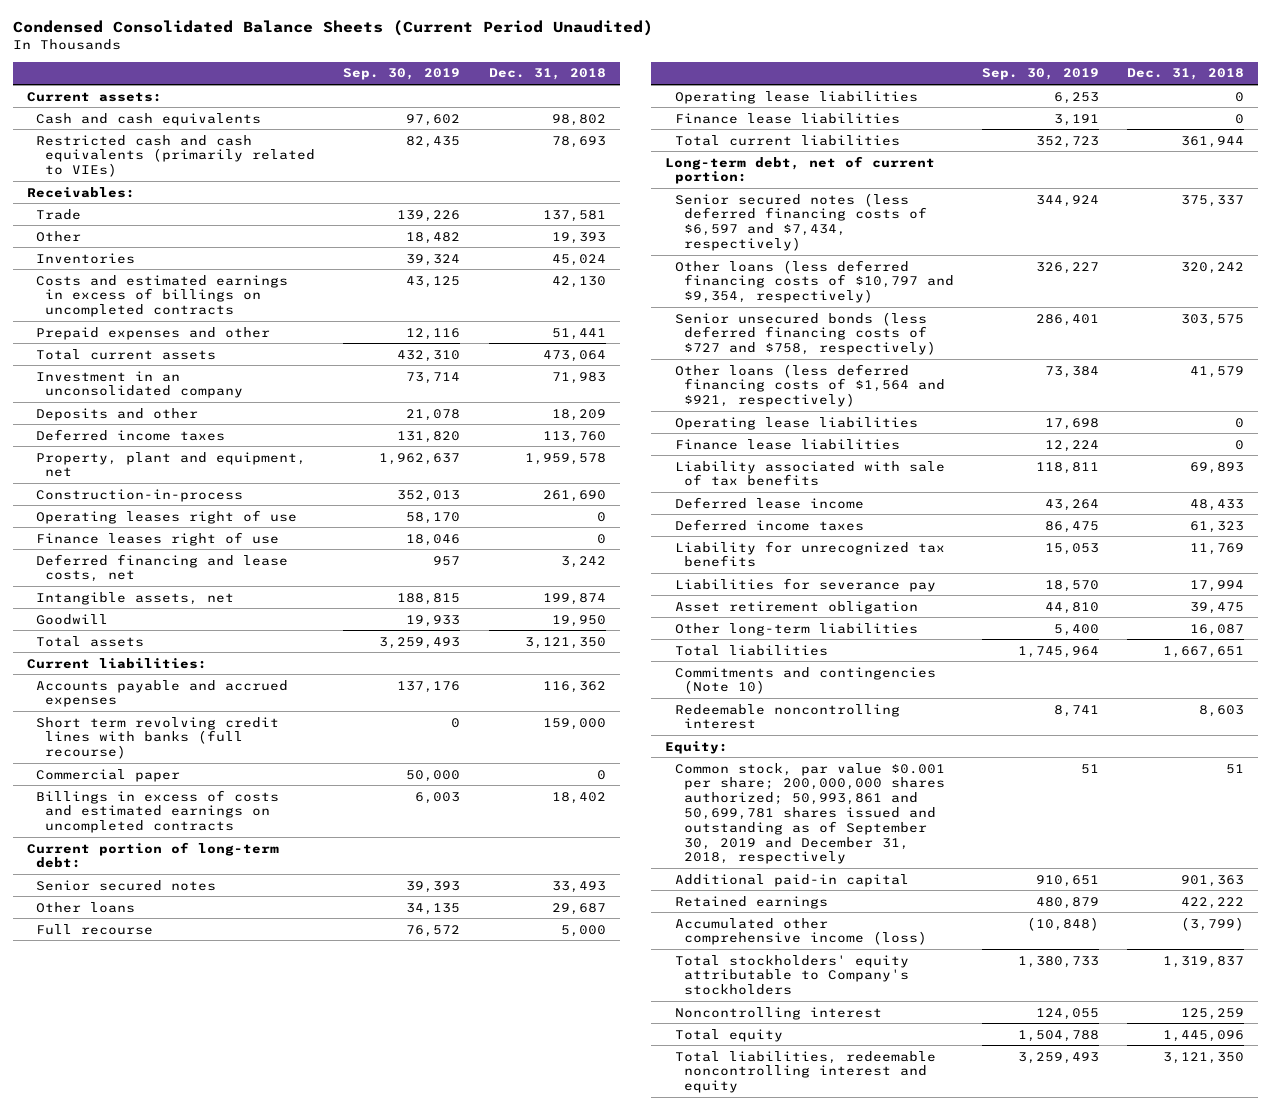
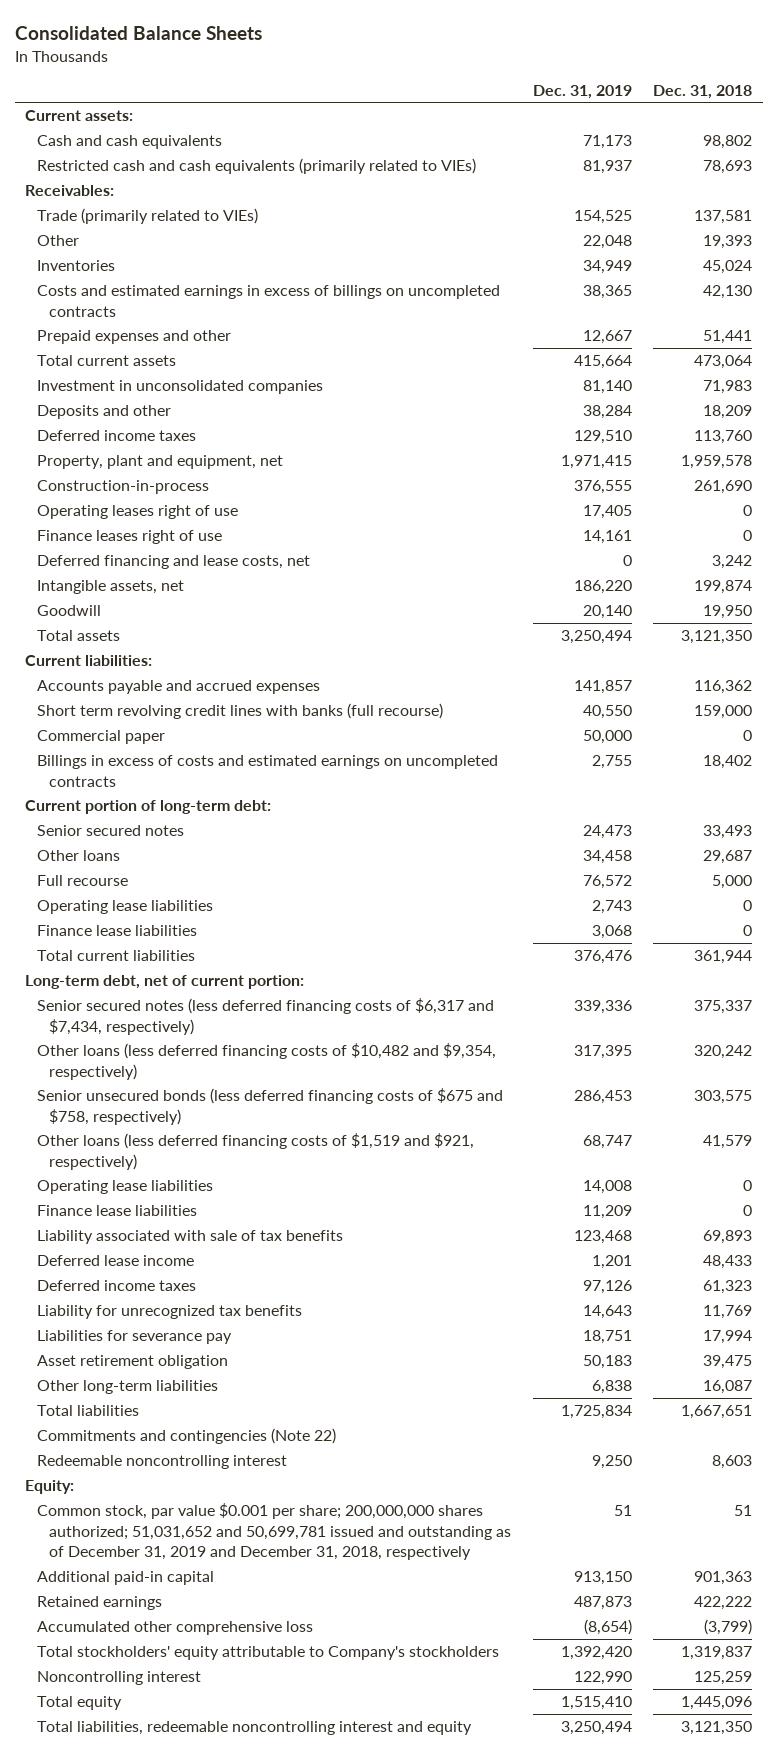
- Condensed Consolidated Balance Sheets (Current Period Unaudited)
+ Consolidated Balance Sheets
- | Sep. 30, 2019 | Dec. 31, 2018
+ | Dec. 31, 2019 | Dec. 31, 2018
- Trade | 139,226 | 137,581
+ Trade (primarily related to VIEs) | 154,525 | 137,581
- Investment in an unconsolidated company | 73,714 | 71,983
+ Investment in unconsolidated companies | 81,140 | 71,983
- Senior secured notes (less deferred financing costs of $6,597 and $7,434, respectively) | 344,924 | 375,337
- Other loans (less deferred financing costs of $10,797 and $9,354, respectively) | 326,227 | 320,242
- Senior unsecured bonds (less deferred financing costs of $727 and $758, respectively) | 286,401 | 303,575
- Other loans (less deferred financing costs of $1,564 and $921, respectively) | 73,384 | 41,579
+ Senior secured notes (less deferred financing costs of $6,317 and $7,434, respectively) | 339,336 | 375,337
+ Other loans (less deferred financing costs of $10,482 and $9,354, respectively) | 317,395 | 320,242
+ Senior unsecured bonds (less deferred financing costs of $675 and $758, respectively) | 286,453 | 303,575
+ Other loans (less deferred financing costs of $1,519 and $921, respectively) | 68,747 | 41,579
- Commitments and contingencies (Note 10)
+ Commitments and contingencies (Note 22)
- Common stock, par value $0.001 per share; 200,000,000 shares authorized; 50,993,861 and 50,699,781 shares issued and outstanding as of September 30, 2019 and December 31, 2018, respectively | 51 | 51
+ Common stock, par value $0.001 per share; 200,000,000 shares authorized; 51,031,652 and 50,699,781 issued and outstanding as of December 31, 2019 and December 31, 2018, respectively | 51 | 51
- Accumulated other comprehensive income (loss) | (10,848) | (3,799)
+ Accumulated other comprehensive loss | (8,654) | (3,799)

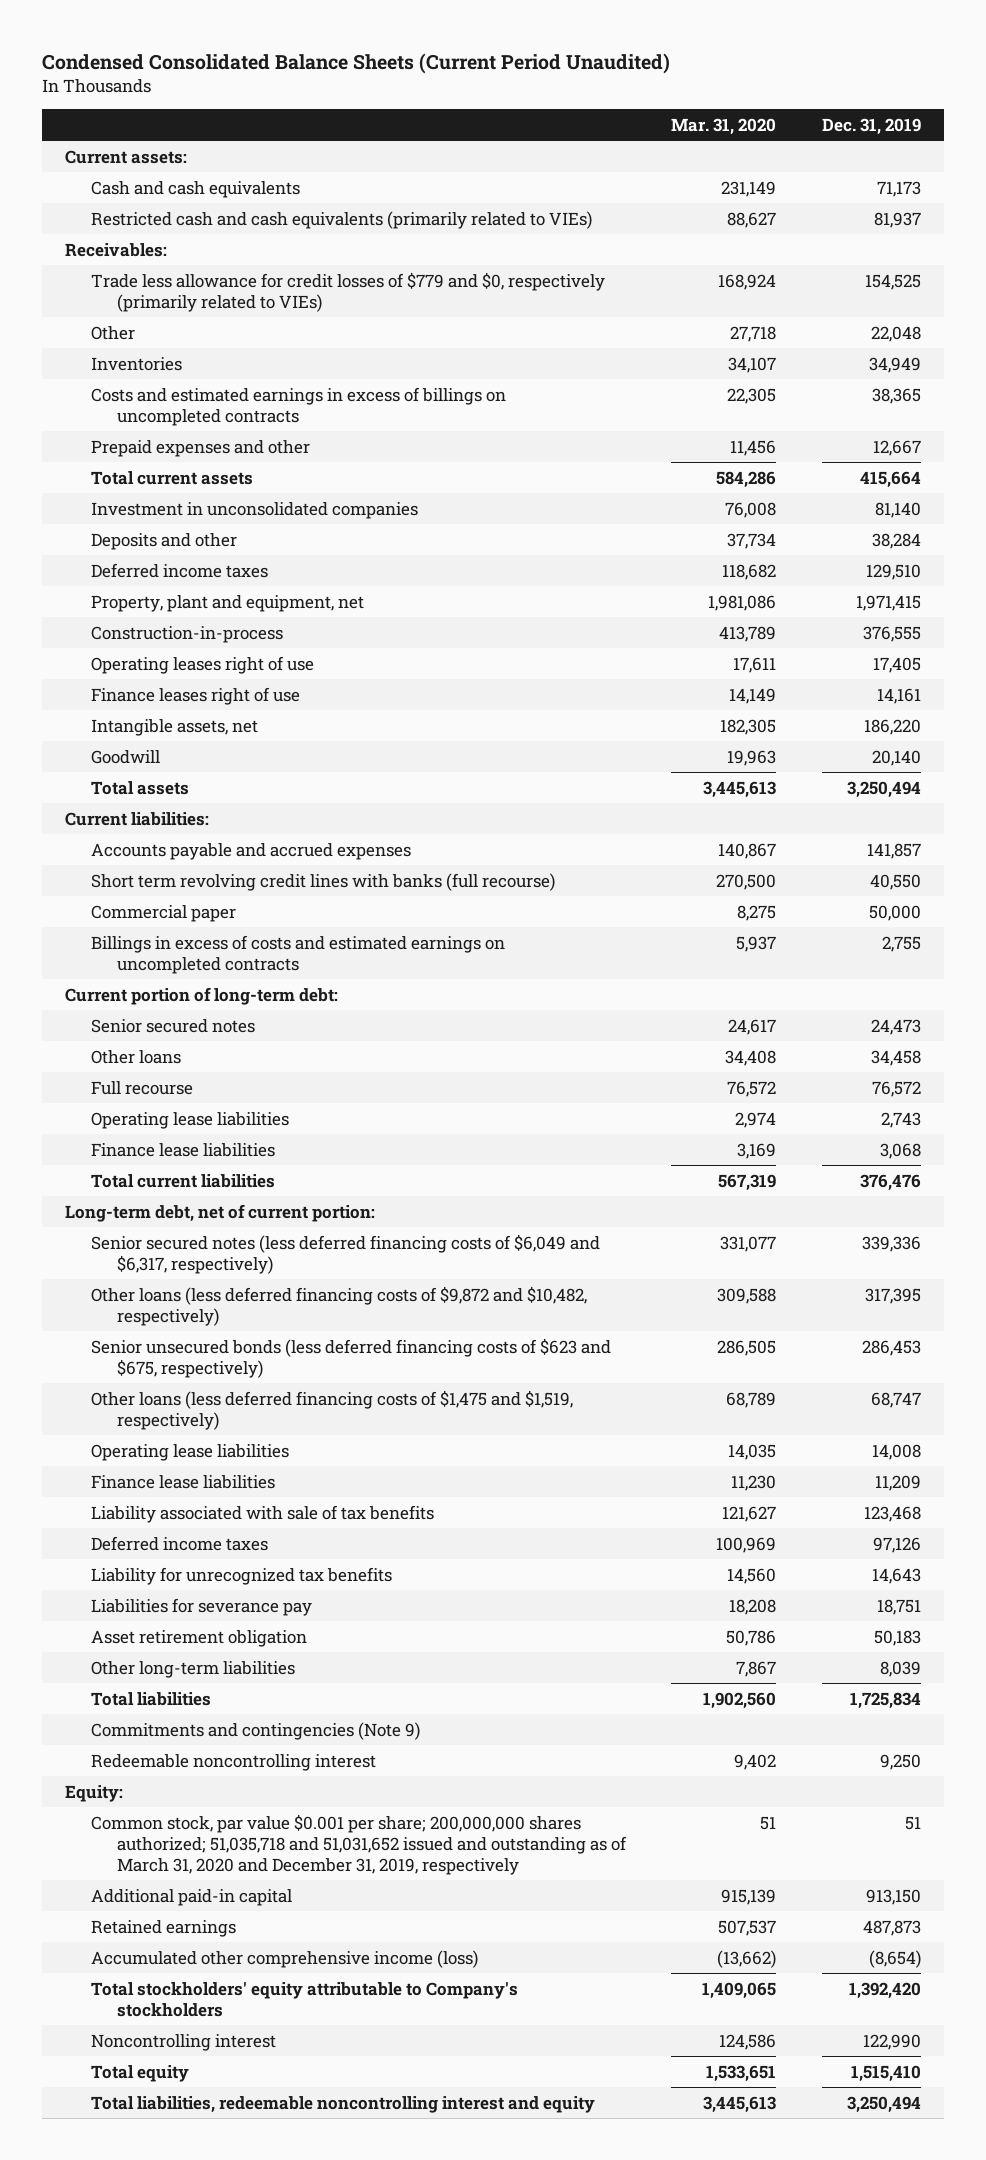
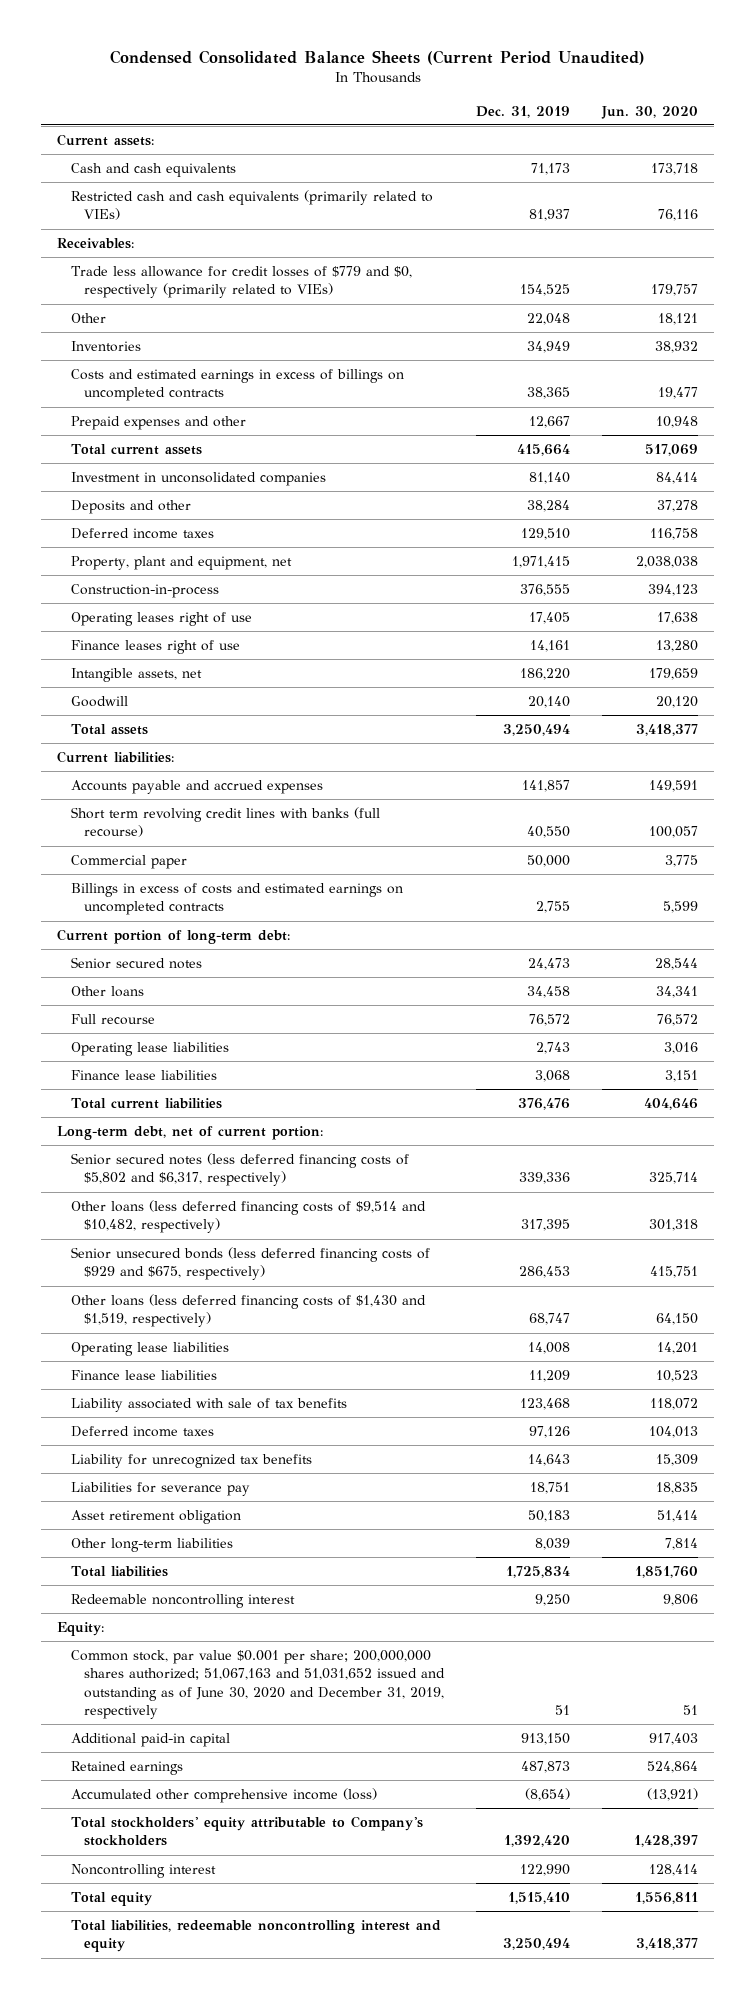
- | Mar. 31, 2020 | Dec. 31, 2019
+ | Dec. 31, 2019 | Jun. 30, 2020
- Senior secured notes (less deferred financing costs of $6,049 and $6,317, respectively) | 331,077 | 339,336
- Other loans (less deferred financing costs of $9,872 and $10,482, respectively) | 309,588 | 317,395
- Senior unsecured bonds (less deferred financing costs of $623 and $675, respectively) | 286,505 | 286,453
- Other loans (less deferred financing costs of $1,475 and $1,519, respectively) | 68,789 | 68,747
+ Senior secured notes (less deferred financing costs of $5,802 and $6,317, respectively) | 339,336 | 325,714
+ Other loans (less deferred financing costs of $9,514 and $10,482, respectively) | 317,395 | 301,318
+ Senior unsecured bonds (less deferred financing costs of $929 and $675, respectively) | 286,453 | 415,751
+ Other loans (less deferred financing costs of $1,430 and $1,519, respectively) | 68,747 | 64,150
- Commitments and contingencies (Note 9)
- Common stock, par value $0.001 per share; 200,000,000 shares authorized; 51,035,718 and 51,031,652 issued and outstanding as of March 31, 2020 and December 31, 2019, respectively | 51 | 51
+ Common stock, par value $0.001 per share; 200,000,000 shares authorized; 51,067,163 and 51,031,652 issued and outstanding as of June 30, 2020 and December 31, 2019, respectively | 51 | 51

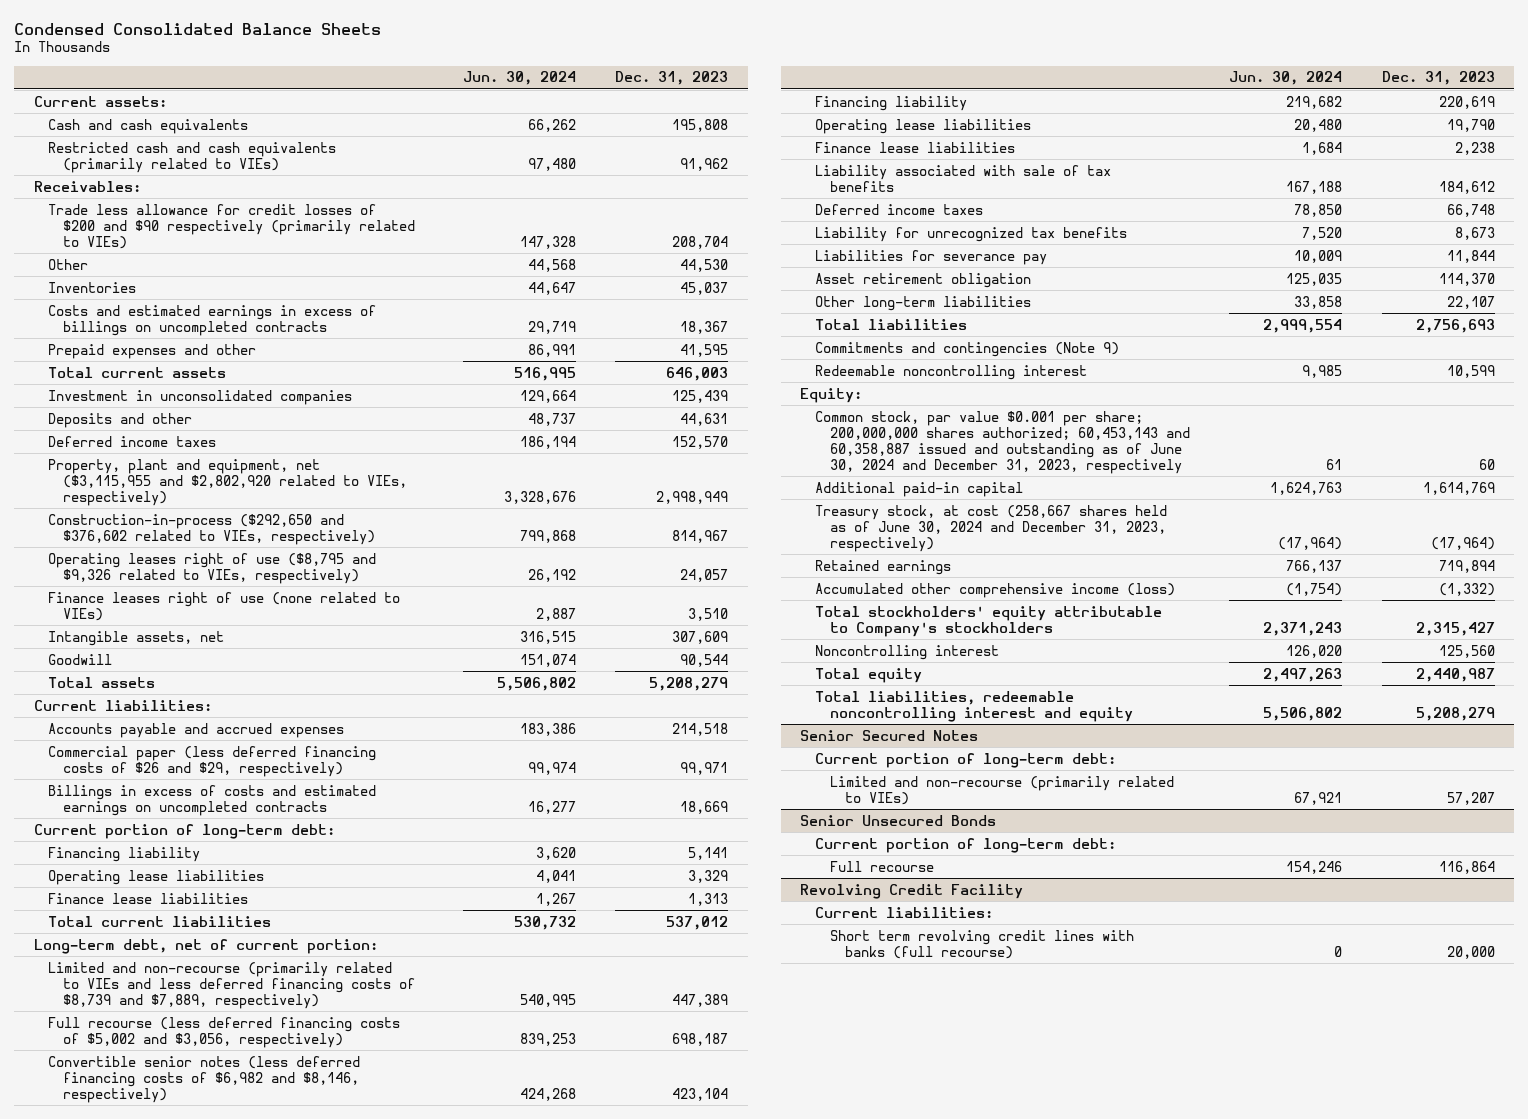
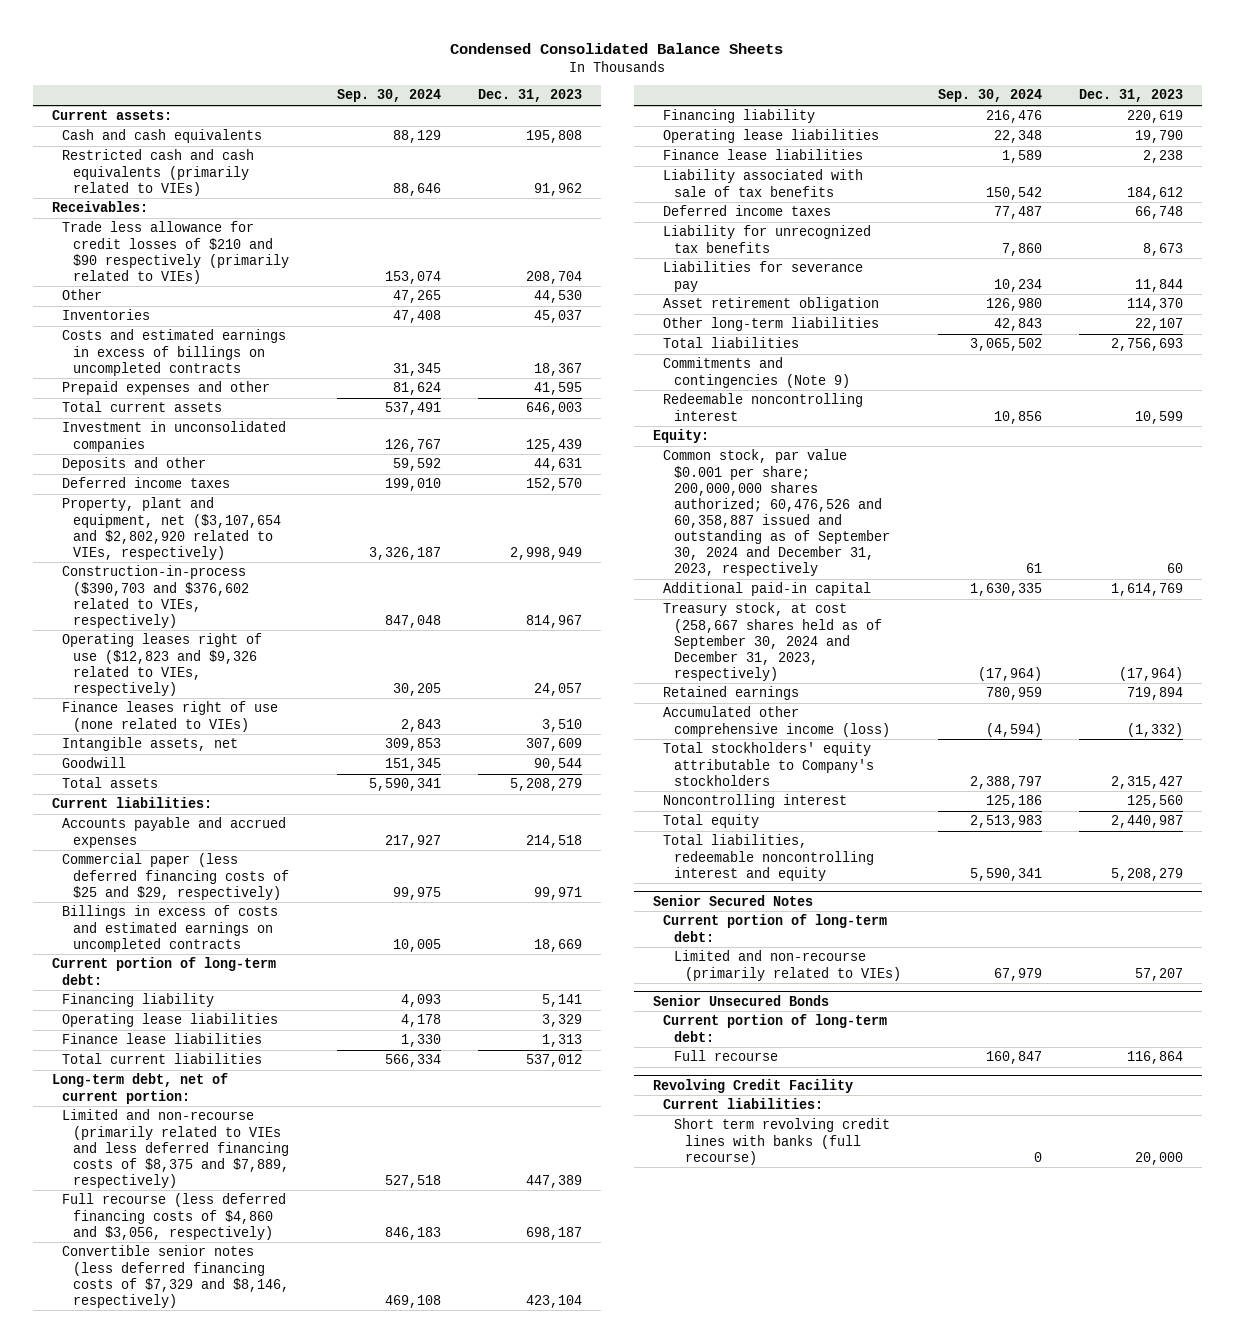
- | Jun. 30, 2024 | Dec. 31, 2023
+ | Sep. 30, 2024 | Dec. 31, 2023
- Trade less allowance for credit losses of $200 and $90 respectively (primarily related to VIEs) | 147,328 | 208,704
+ Trade less allowance for credit losses of $210 and $90 respectively (primarily related to VIEs) | 153,074 | 208,704
- Property, plant and equipment, net ($3,115,955 and $2,802,920 related to VIEs, respectively) | 3,328,676 | 2,998,949
- Construction-in-process ($292,650 and $376,602 related to VIEs, respectively) | 799,868 | 814,967
- Operating leases right of use ($8,795 and $9,326 related to VIEs, respectively) | 26,192 | 24,057
+ Property, plant and equipment, net ($3,107,654 and $2,802,920 related to VIEs, respectively) | 3,326,187 | 2,998,949
+ Construction-in-process ($390,703 and $376,602 related to VIEs, respectively) | 847,048 | 814,967
+ Operating leases right of use ($12,823 and $9,326 related to VIEs, respectively) | 30,205 | 24,057
- Commercial paper (less deferred financing costs of $26 and $29, respectively) | 99,974 | 99,971
+ Commercial paper (less deferred financing costs of $25 and $29, respectively) | 99,975 | 99,971
- Limited and non-recourse (primarily related to VIEs and less deferred financing costs of $8,739 and $7,889, respectively) | 540,995 | 447,389
- Full recourse (less deferred financing costs of $5,002 and $3,056, respectively) | 839,253 | 698,187
- Convertible senior notes (less deferred financing costs of $6,982 and $8,146, respectively) | 424,268 | 423,104
+ Limited and non-recourse (primarily related to VIEs and less deferred financing costs of $8,375 and $7,889, respectively) | 527,518 | 447,389
+ Full recourse (less deferred financing costs of $4,860 and $3,056, respectively) | 846,183 | 698,187
+ Convertible senior notes (less deferred financing costs of $7,329 and $8,146, respectively) | 469,108 | 423,104
- Common stock, par value $0.001 per share; 200,000,000 shares authorized; 60,453,143 and 60,358,887 issued and outstanding as of June 30, 2024 and December 31, 2023, respectively | 61 | 60
+ Common stock, par value $0.001 per share; 200,000,000 shares authorized; 60,476,526 and 60,358,887 issued and outstanding as of September 30, 2024 and December 31, 2023, respectively | 61 | 60
- Treasury stock, at cost (258,667 shares held as of June 30, 2024 and December 31, 2023, respectively) | (17,964) | (17,964)
+ Treasury stock, at cost (258,667 shares held as of September 30, 2024 and December 31, 2023, respectively) | (17,964) | (17,964)

